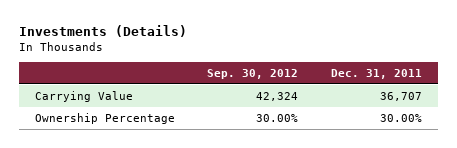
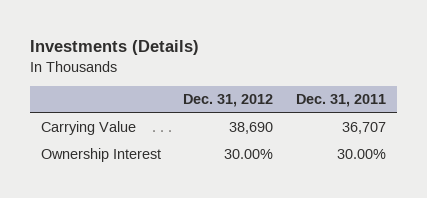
- | Sep. 30, 2012 | Dec. 31, 2011
+ | Dec. 31, 2012 | Dec. 31, 2011
- Ownership Percentage | 30.00% | 30.00%
+ Ownership Interest | 30.00% | 30.00%

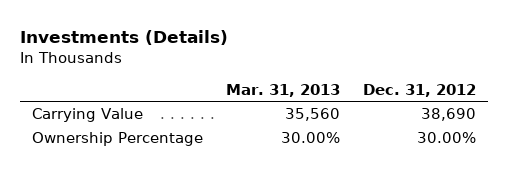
- | Dec. 31, 2012 | Dec. 31, 2011
+ | Mar. 31, 2013 | Dec. 31, 2012
- Ownership Interest | 30.00% | 30.00%
+ Ownership Percentage | 30.00% | 30.00%

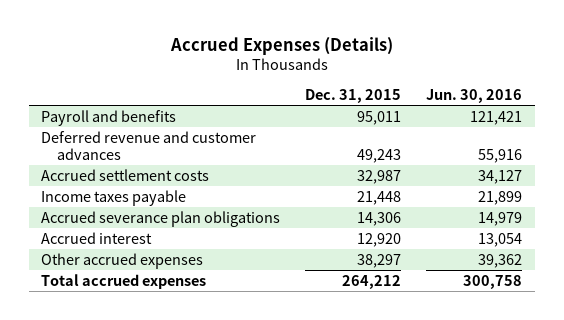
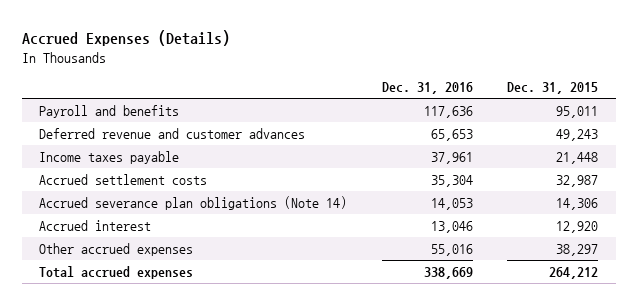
- | Dec. 31, 2015 | Jun. 30, 2016
+ | Dec. 31, 2016 | Dec. 31, 2015
- Accrued severance plan obligations | 14,306 | 14,979
moved down: Accrued settlement costs | 35,304 | 32,987
+ Accrued severance plan obligations (Note 14) | 14,053 | 14,306

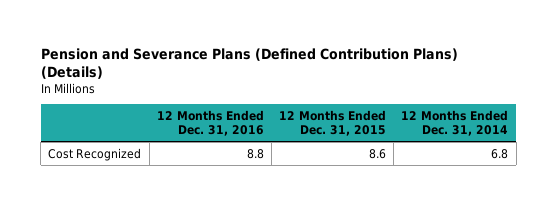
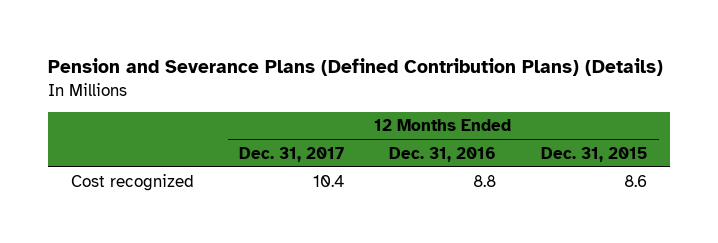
- | 12 Months Ended Dec. 31, 2016 | 12 Months Ended Dec. 31, 2015 | 12 Months Ended Dec. 31, 2014
+ | 12 Months Ended Dec. 31, 2017 | 12 Months Ended Dec. 31, 2016 | 12 Months Ended Dec. 31, 2015
- Cost Recognized | 8.8 | 8.6 | 6.8
+ Cost recognized | 10.4 | 8.8 | 8.6

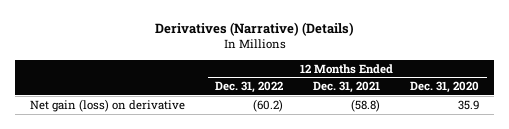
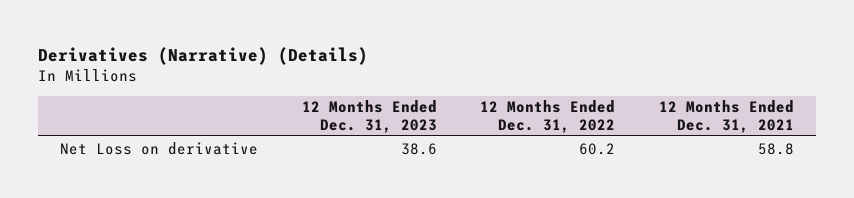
- | 12 Months Ended Dec. 31, 2022 | 12 Months Ended Dec. 31, 2021 | 12 Months Ended Dec. 31, 2020
+ | 12 Months Ended Dec. 31, 2023 | 12 Months Ended Dec. 31, 2022 | 12 Months Ended Dec. 31, 2021
- Net gain (loss) on derivative | (60.2) | (58.8) | 35.9
+ Net Loss on derivative | 38.6 | 60.2 | 58.8

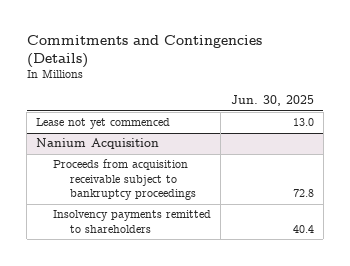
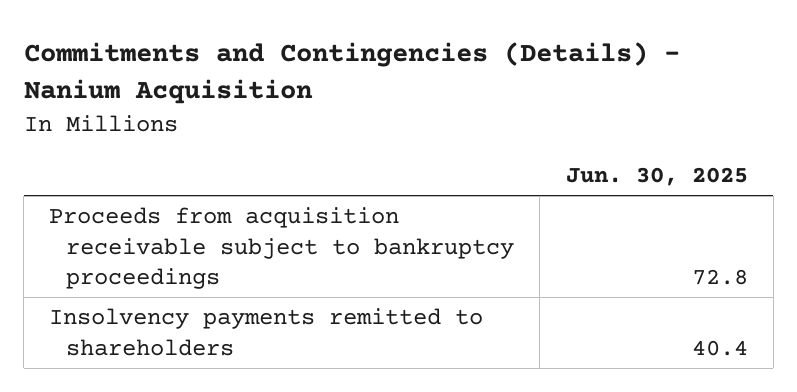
- Commitments and Contingencies (Details)
+ Commitments and Contingencies (Details) - Nanium Acquisition
- Lease not yet commenced | 13.0
- Nanium Acquisition

